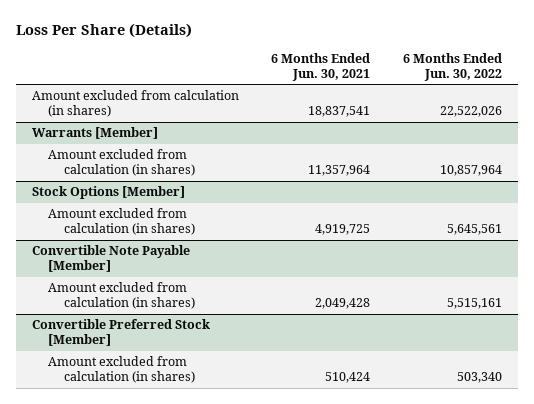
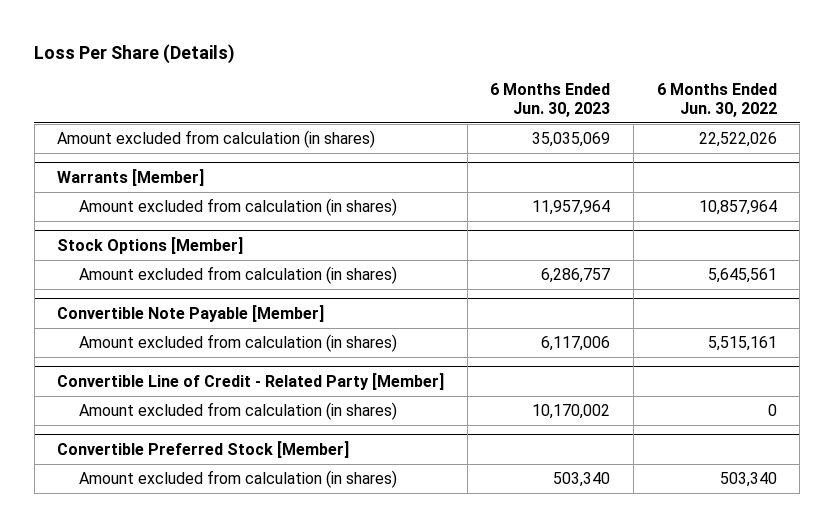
- | 6 Months Ended Jun. 30, 2021 | 6 Months Ended Jun. 30, 2022
+ | 6 Months Ended Jun. 30, 2023 | 6 Months Ended Jun. 30, 2022
+ Convertible Line of Credit - Related Party [Member]
+ Amount excluded from calculation (in shares) | 10,170,002 | 0

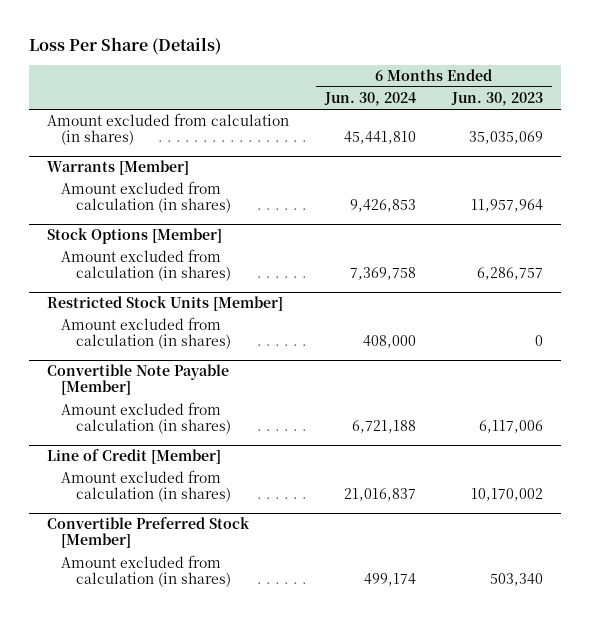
- | 6 Months Ended Jun. 30, 2023 | 6 Months Ended Jun. 30, 2022
+ | 6 Months Ended Jun. 30, 2024 | 6 Months Ended Jun. 30, 2023
+ Restricted Stock Units [Member]
+ Amount excluded from calculation (in shares) | 408,000 | 0
- Convertible Line of Credit - Related Party [Member]
+ Line of Credit [Member]

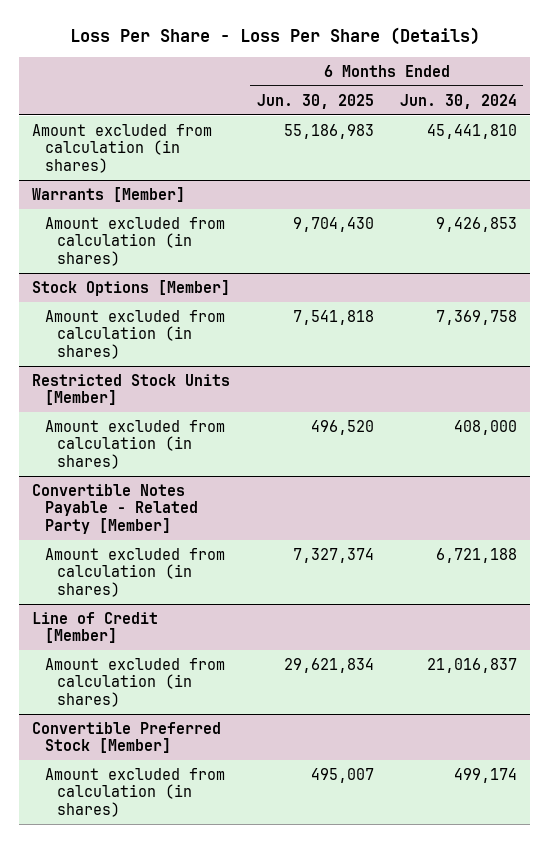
- Loss Per Share (Details)
+ Loss Per Share - Loss Per Share (Details)
- | 6 Months Ended Jun. 30, 2024 | 6 Months Ended Jun. 30, 2023
+ | 6 Months Ended Jun. 30, 2025 | 6 Months Ended Jun. 30, 2024
- Convertible Note Payable [Member]
+ Convertible Notes Payable - Related Party [Member]

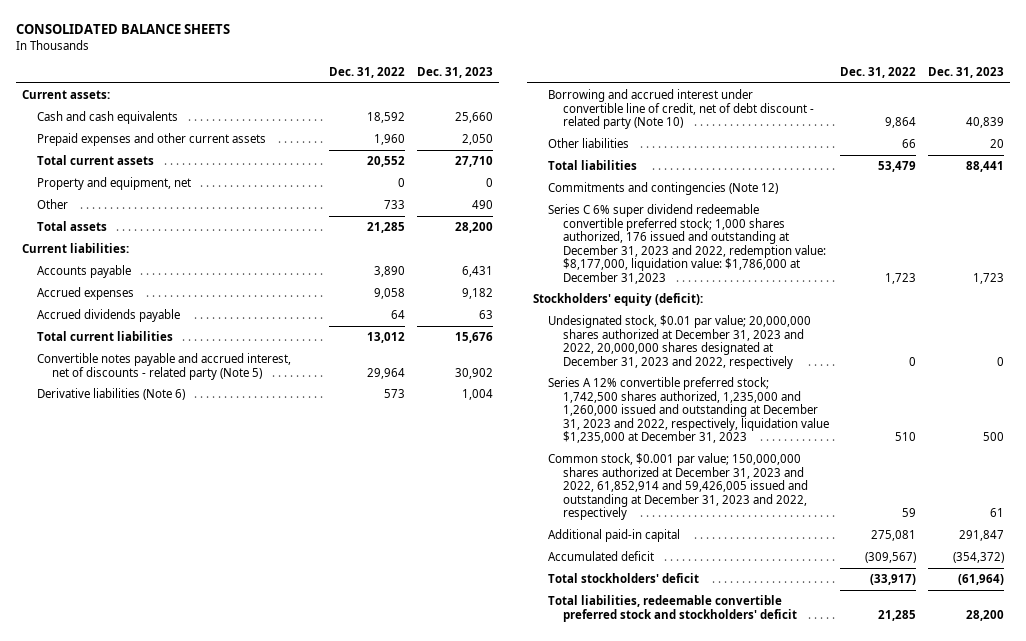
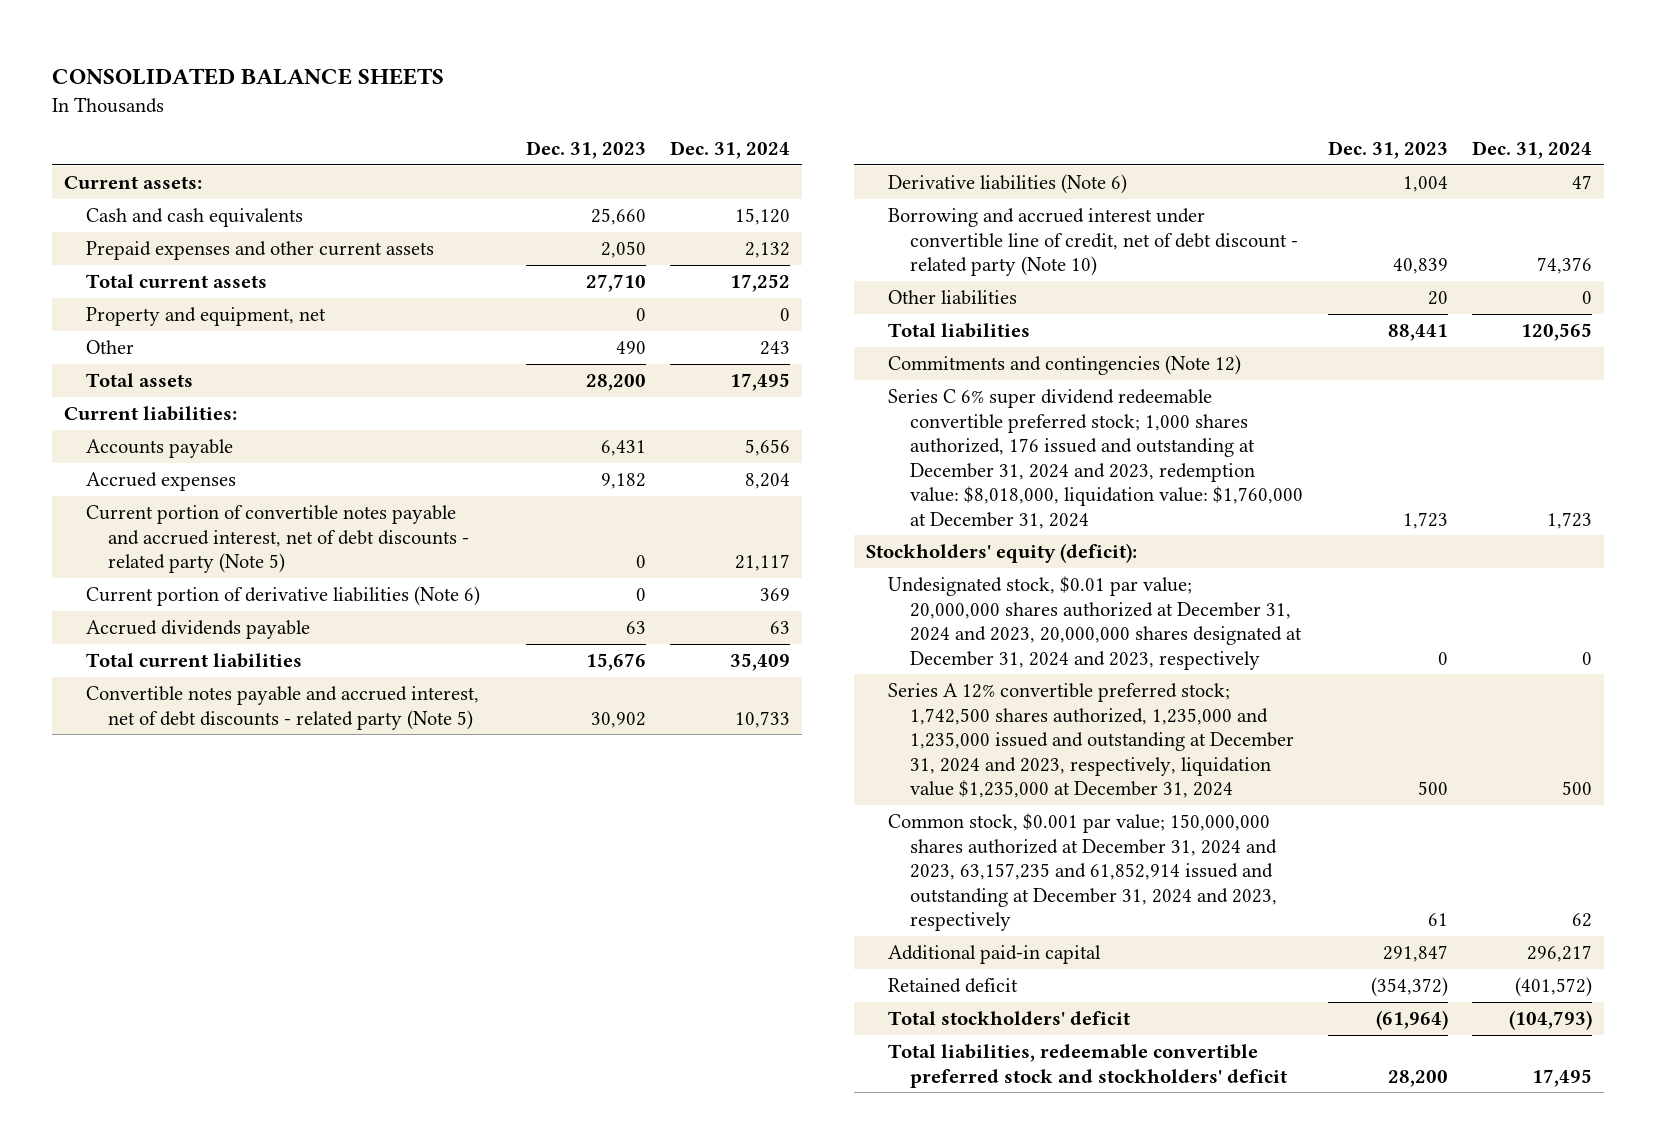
- | Dec. 31, 2022 | Dec. 31, 2023
+ | Dec. 31, 2023 | Dec. 31, 2024
+ Current portion of convertible notes payable and accrued interest, net of debt discounts - related party (Note 5) | 0 | 21,117
+ Current portion of derivative liabilities (Note 6) | 0 | 369
- Convertible notes payable and accrued interest, net of discounts - related party (Note 5) | 29,964 | 30,902
+ Convertible notes payable and accrued interest, net of debt discounts - related party (Note 5) | 30,902 | 10,733
- Series C 6% super dividend redeemable convertible preferred stock; 1,000 shares authorized, 176 issued and outstanding at December 31, 2023 and 2022, redemption value: $8,177,000, liquidation value: $1,786,000 at December 31,2023 | 1,723 | 1,723
+ Series C 6% super dividend redeemable convertible preferred stock; 1,000 shares authorized, 176 issued and outstanding at December 31, 2024 and 2023, redemption value: $8,018,000, liquidation value: $1,760,000 at December 31, 2024 | 1,723 | 1,723
- Undesignated stock, $0.01 par value; 20,000,000 shares authorized at December 31, 2023 and 2022, 20,000,000 shares designated at December 31, 2023 and 2022, respectively | 0 | 0
- Series A 12% convertible preferred stock; 1,742,500 shares authorized, 1,235,000 and 1,260,000 issued and outstanding at December 31, 2023 and 2022, respectively, liquidation value $1,235,000 at December 31, 2023 | 510 | 500
- Common stock, $0.001 par value; 150,000,000 shares authorized at December 31, 2023 and 2022, 61,852,914 and 59,426,005 issued and outstanding at December 31, 2023 and 2022, respectively | 59 | 61
+ Undesignated stock, $0.01 par value; 20,000,000 shares authorized at December 31, 2024 and 2023, 20,000,000 shares designated at December 31, 2024 and 2023, respectively | 0 | 0
+ Series A 12% convertible preferred stock; 1,742,500 shares authorized, 1,235,000 and 1,235,000 issued and outstanding at December 31, 2024 and 2023, respectively, liquidation value $1,235,000 at December 31, 2024 | 500 | 500
+ Common stock, $0.001 par value; 150,000,000 shares authorized at December 31, 2024 and 2023, 63,157,235 and 61,852,914 issued and outstanding at December 31, 2024 and 2023, respectively | 61 | 62
- Accumulated deficit | (309,567) | (354,372)
+ Retained deficit | (354,372) | (401,572)

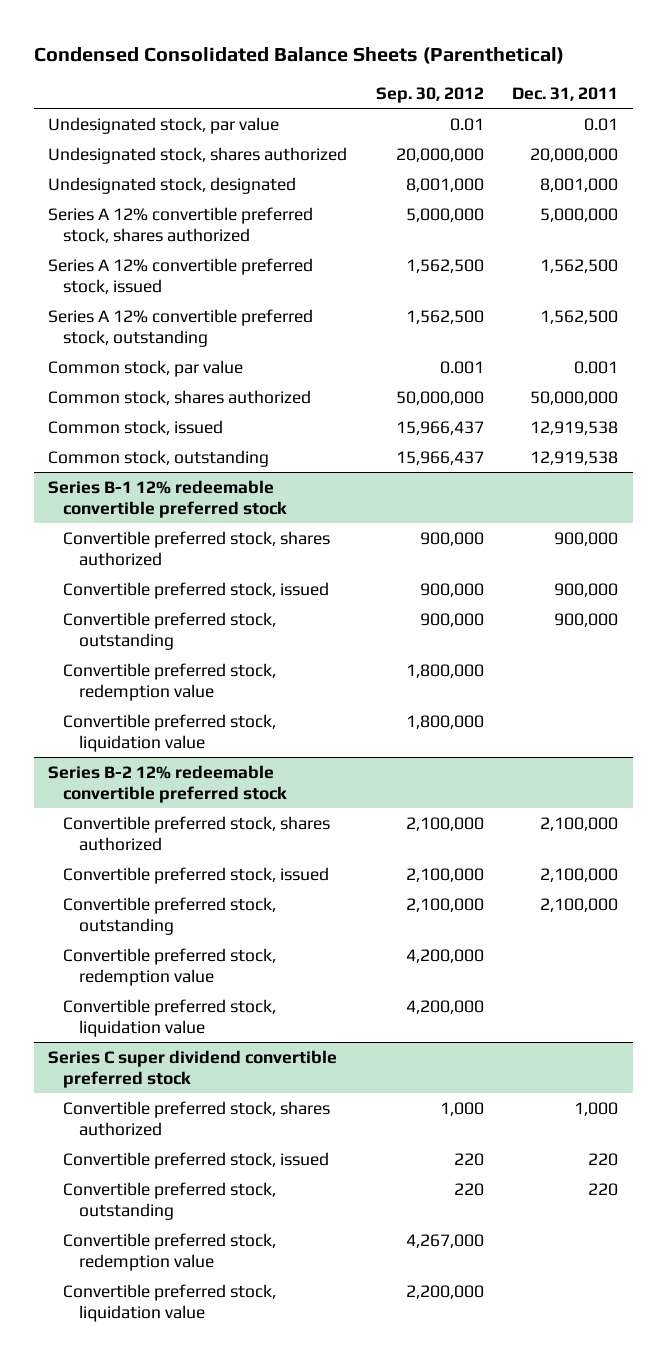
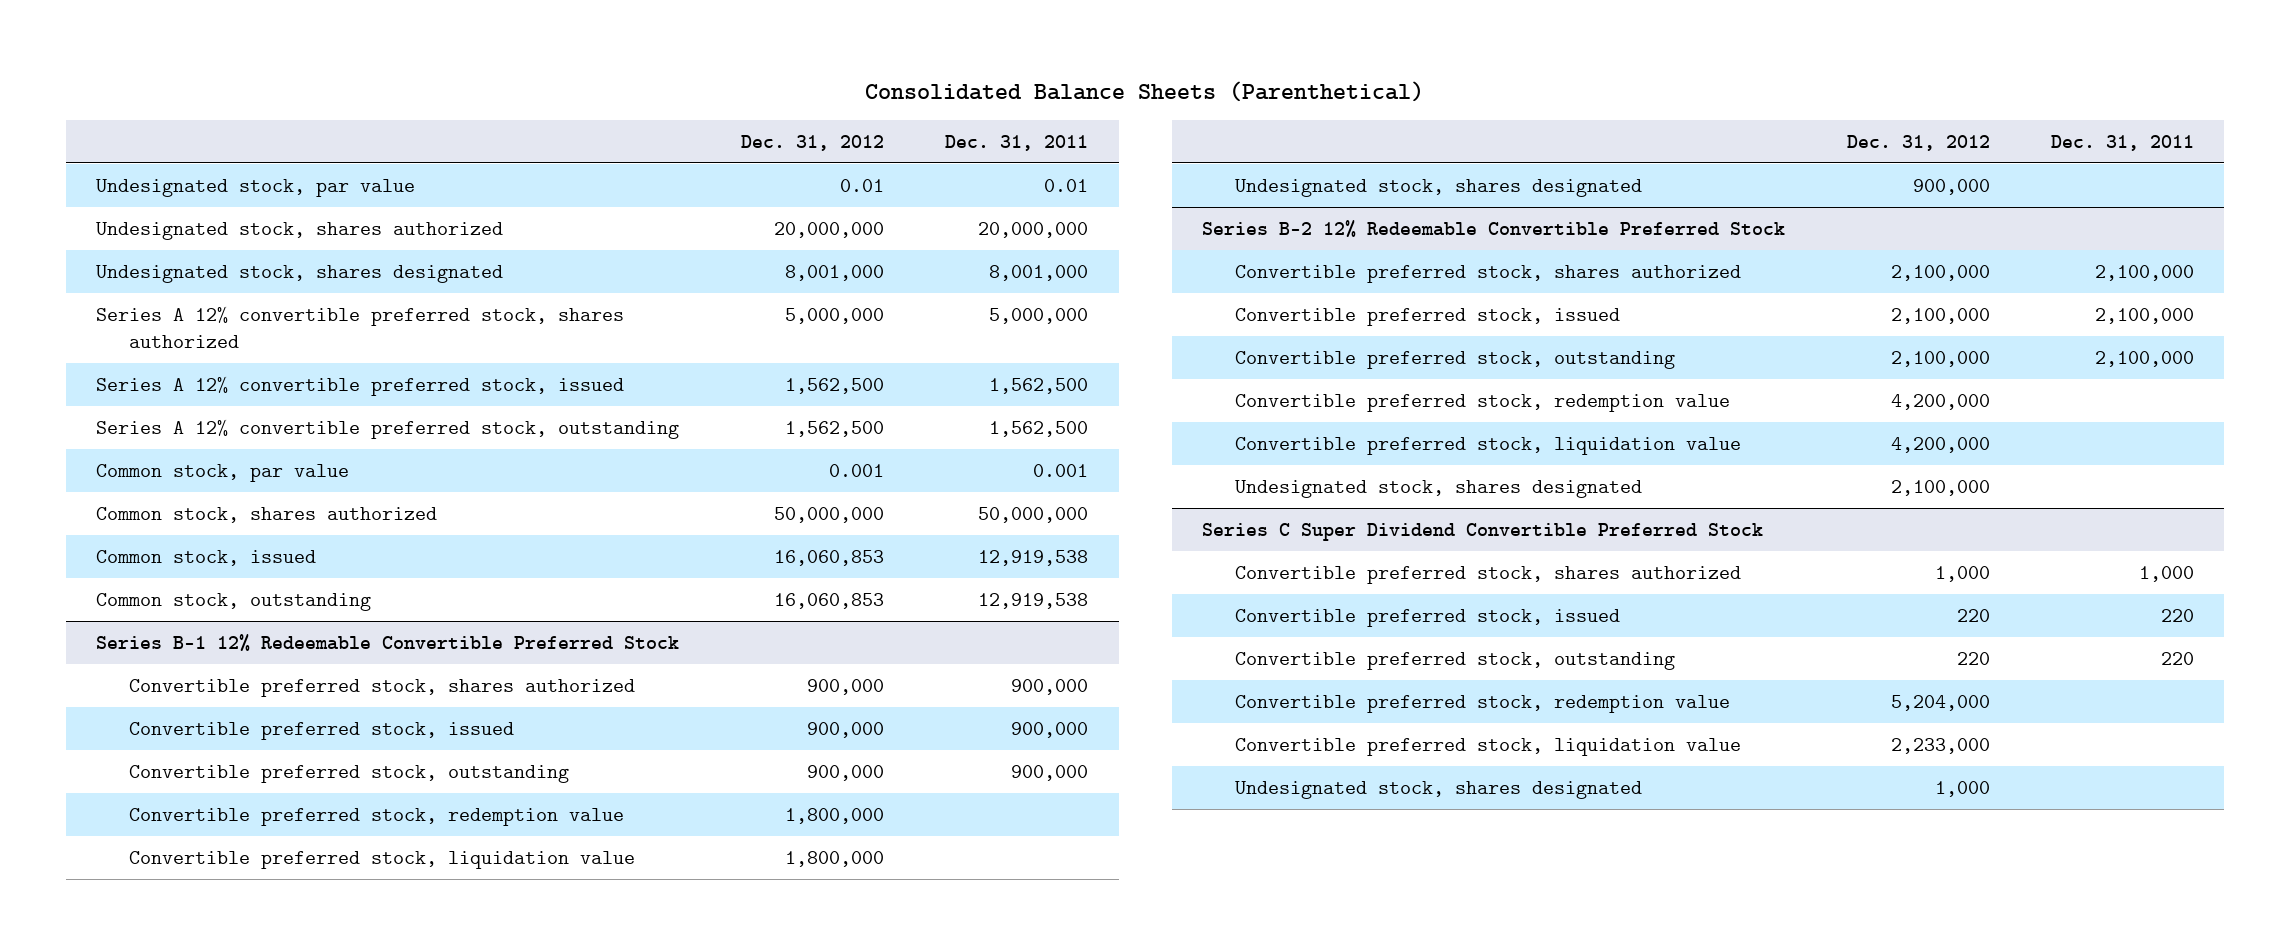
- Condensed Consolidated Balance Sheets (Parenthetical)
+ Consolidated Balance Sheets (Parenthetical)
- | Sep. 30, 2012 | Dec. 31, 2011
+ | Dec. 31, 2012 | Dec. 31, 2011
- Undesignated stock, designated | 8,001,000 | 8,001,000
+ Undesignated stock, shares designated | 8,001,000 | 8,001,000
- Series B-1 12% redeemable convertible preferred stock
+ Series B-1 12% Redeemable Convertible Preferred Stock
- Series B-2 12% redeemable convertible preferred stock
+ Undesignated stock, shares designated | 900,000 |
+ Series B-2 12% Redeemable Convertible Preferred Stock
- Series C super dividend convertible preferred stock
+ Undesignated stock, shares designated | 2,100,000 |
+ Series C Super Dividend Convertible Preferred Stock
+ Undesignated stock, shares designated | 1,000 |

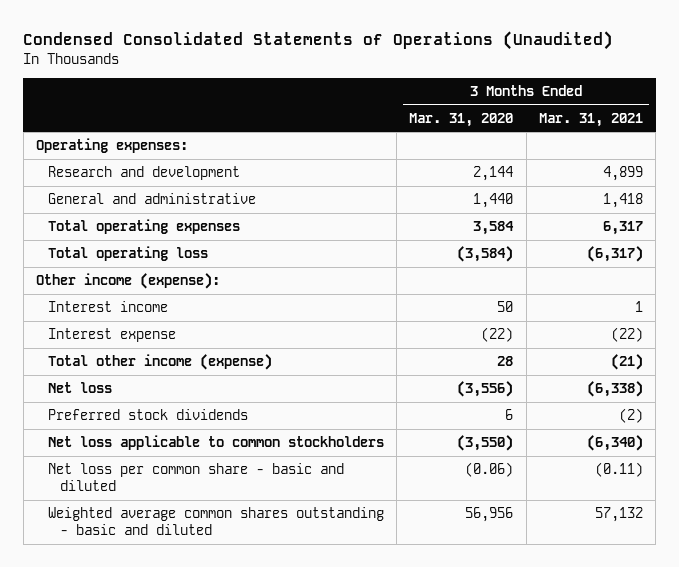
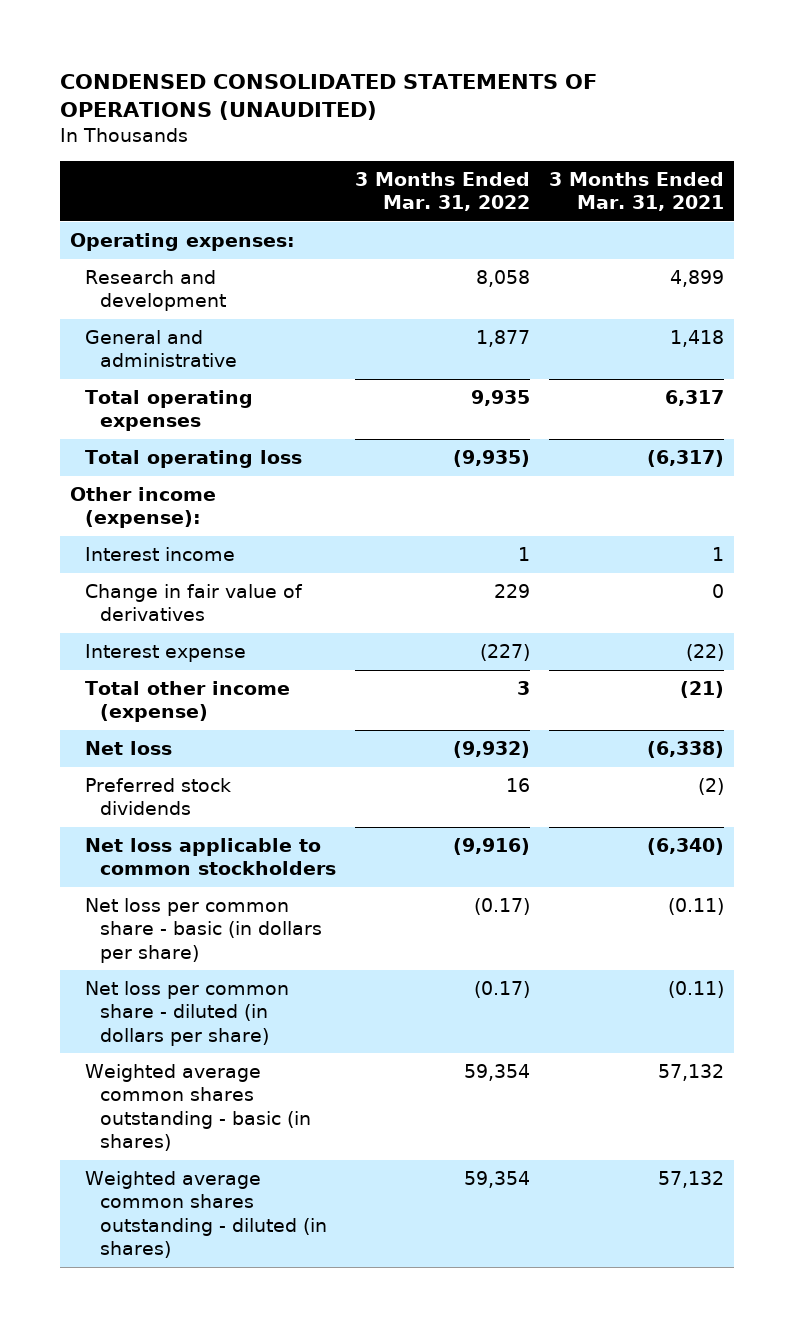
- Condensed Consolidated Statements of Operations (Unaudited)
+ CONDENSED CONSOLIDATED STATEMENTS OF OPERATIONS (UNAUDITED)
- | 3 Months Ended Mar. 31, 2020 | 3 Months Ended Mar. 31, 2021
+ | 3 Months Ended Mar. 31, 2022 | 3 Months Ended Mar. 31, 2021
+ Change in fair value of derivatives | 229 | 0
- Net loss per common share - basic and diluted | (0.06) | (0.11)
- Weighted average common shares outstanding - basic and diluted | 56,956 | 57,132
+ Net loss per common share - basic (in dollars per share) | (0.17) | (0.11)
+ Net loss per common share - diluted (in dollars per share) | (0.17) | (0.11)
+ Weighted average common shares outstanding - basic (in shares) | 59,354 | 57,132
+ Weighted average common shares outstanding - diluted (in shares) | 59,354 | 57,132

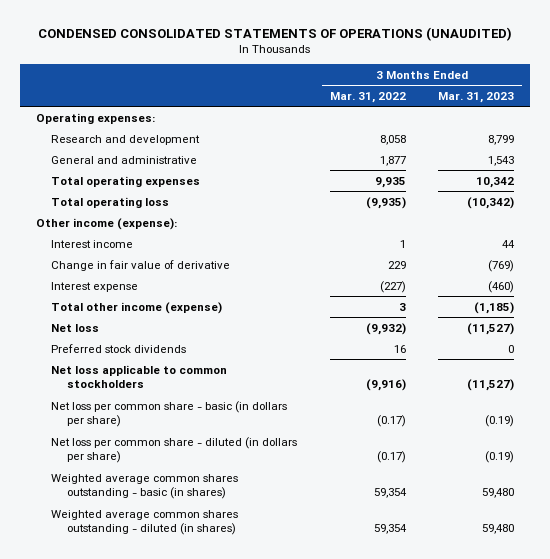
- | 3 Months Ended Mar. 31, 2022 | 3 Months Ended Mar. 31, 2021
+ | 3 Months Ended Mar. 31, 2022 | 3 Months Ended Mar. 31, 2023
- Change in fair value of derivatives | 229 | 0
+ Change in fair value of derivative | 229 | (769)

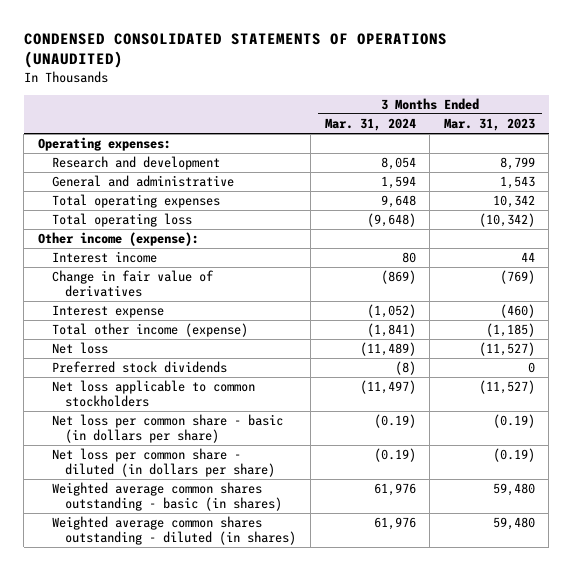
- | 3 Months Ended Mar. 31, 2022 | 3 Months Ended Mar. 31, 2023
+ | 3 Months Ended Mar. 31, 2024 | 3 Months Ended Mar. 31, 2023
- Change in fair value of derivative | 229 | (769)
+ Change in fair value of derivatives | (869) | (769)

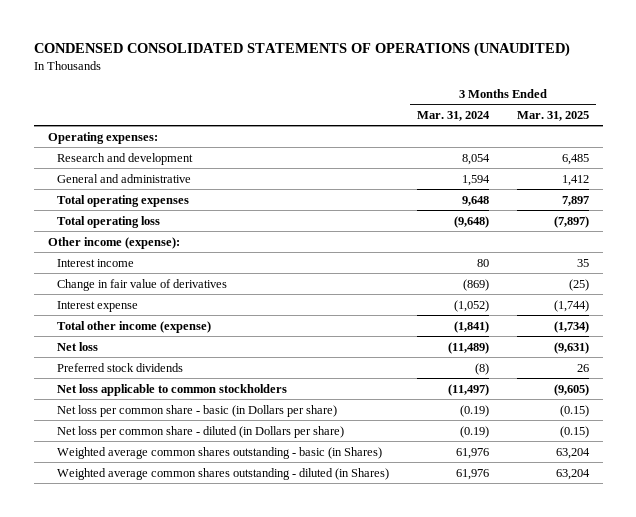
- | 3 Months Ended Mar. 31, 2024 | 3 Months Ended Mar. 31, 2023
+ | 3 Months Ended Mar. 31, 2024 | 3 Months Ended Mar. 31, 2025
- Net loss per common share - basic (in dollars per share) | (0.19) | (0.19)
- Net loss per common share - diluted (in dollars per share) | (0.19) | (0.19)
- Weighted average common shares outstanding - basic (in shares) | 61,976 | 59,480
- Weighted average common shares outstanding - diluted (in shares) | 61,976 | 59,480
+ Net loss per common share - basic (in Dollars per share) | (0.19) | (0.15)
+ Net loss per common share - diluted (in Dollars per share) | (0.19) | (0.15)
+ Weighted average common shares outstanding - basic (in Shares) | 61,976 | 63,204
+ Weighted average common shares outstanding - diluted (in Shares) | 61,976 | 63,204

